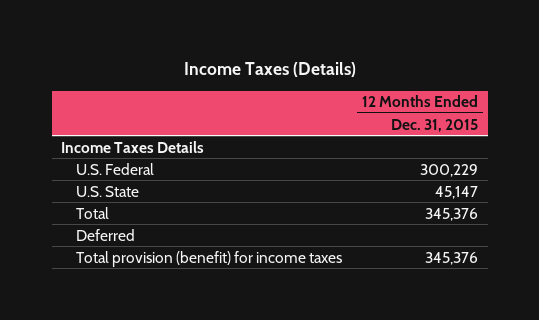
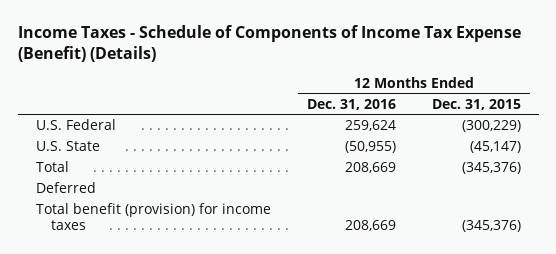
- Income Taxes (Details)
+ Income Taxes - Schedule of Components of Income Tax Expense (Benefit) (Details)
- | 12 Months Ended Dec. 31, 2015
+ | 12 Months Ended Dec. 31, 2016 | 12 Months Ended Dec. 31, 2015
- Income Taxes Details
- U.S. Federal | 300,229
- U.S. State | 45,147
- Total | 345,376
+ U.S. Federal | 259,624 | (300,229)
+ U.S. State | (50,955) | (45,147)
+ Total | 208,669 | (345,376)
- Total provision (benefit) for income taxes | 345,376
+ Total benefit (provision) for income taxes | 208,669 | (345,376)

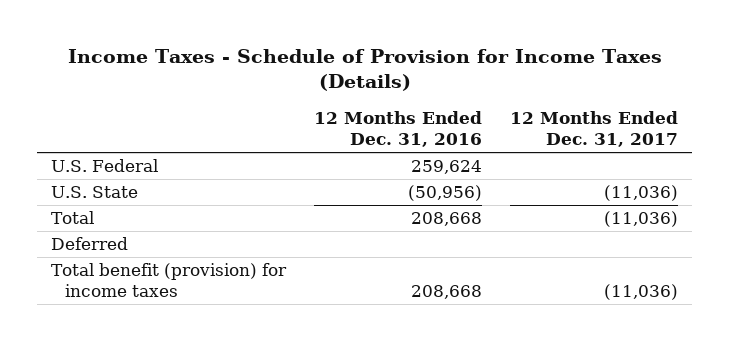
- Income Taxes - Schedule of Components of Income Tax Expense (Benefit) (Details)
+ Income Taxes - Schedule of Provision for Income Taxes (Details)
- | 12 Months Ended Dec. 31, 2016 | 12 Months Ended Dec. 31, 2015
+ | 12 Months Ended Dec. 31, 2016 | 12 Months Ended Dec. 31, 2017
- U.S. State | (50,955) | (45,147)
- Total | 208,669 | (345,376)
+ U.S. State | (50,956) | (11,036)
+ Total | 208,668 | (11,036)
- Total benefit (provision) for income taxes | 208,669 | (345,376)
+ Total benefit (provision) for income taxes | 208,668 | (11,036)

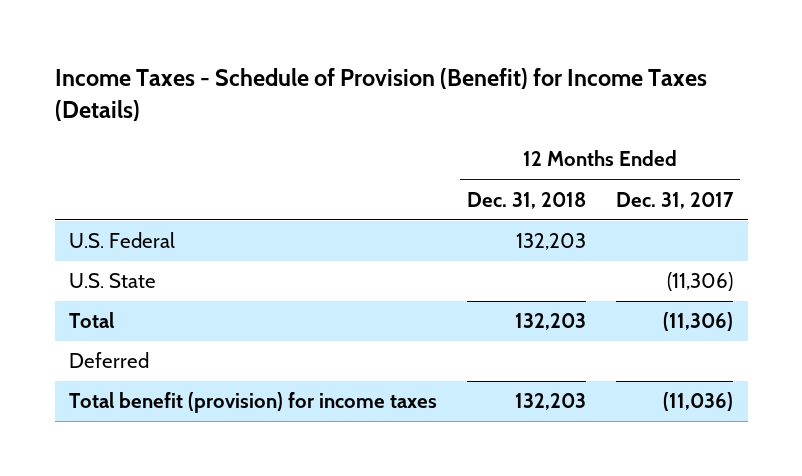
- Income Taxes - Schedule of Provision for Income Taxes (Details)
+ Income Taxes - Schedule of Provision (Benefit) for Income Taxes (Details)
- | 12 Months Ended Dec. 31, 2016 | 12 Months Ended Dec. 31, 2017
+ | 12 Months Ended Dec. 31, 2018 | 12 Months Ended Dec. 31, 2017
- U.S. State | (50,956) | (11,036)
- Total | 208,668 | (11,036)
+ U.S. State | | (11,306)
+ Total | 132,203 | (11,306)

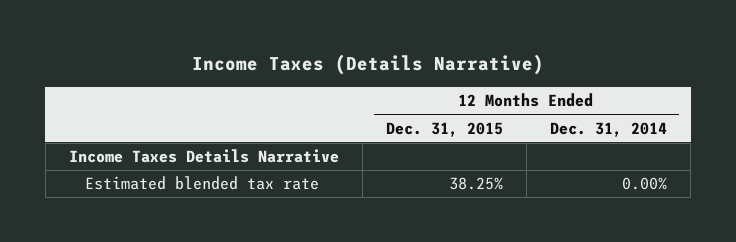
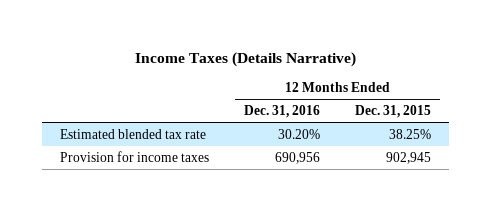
- | 12 Months Ended Dec. 31, 2015 | 12 Months Ended Dec. 31, 2014
+ | 12 Months Ended Dec. 31, 2016 | 12 Months Ended Dec. 31, 2015
- Income Taxes Details Narrative
+ Provision for income taxes | 690,956 | 902,945

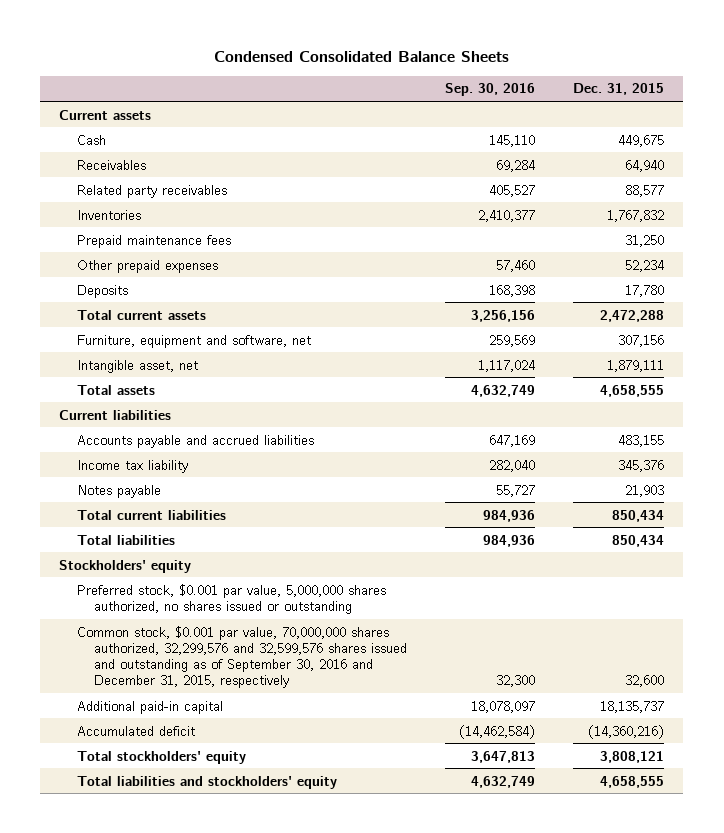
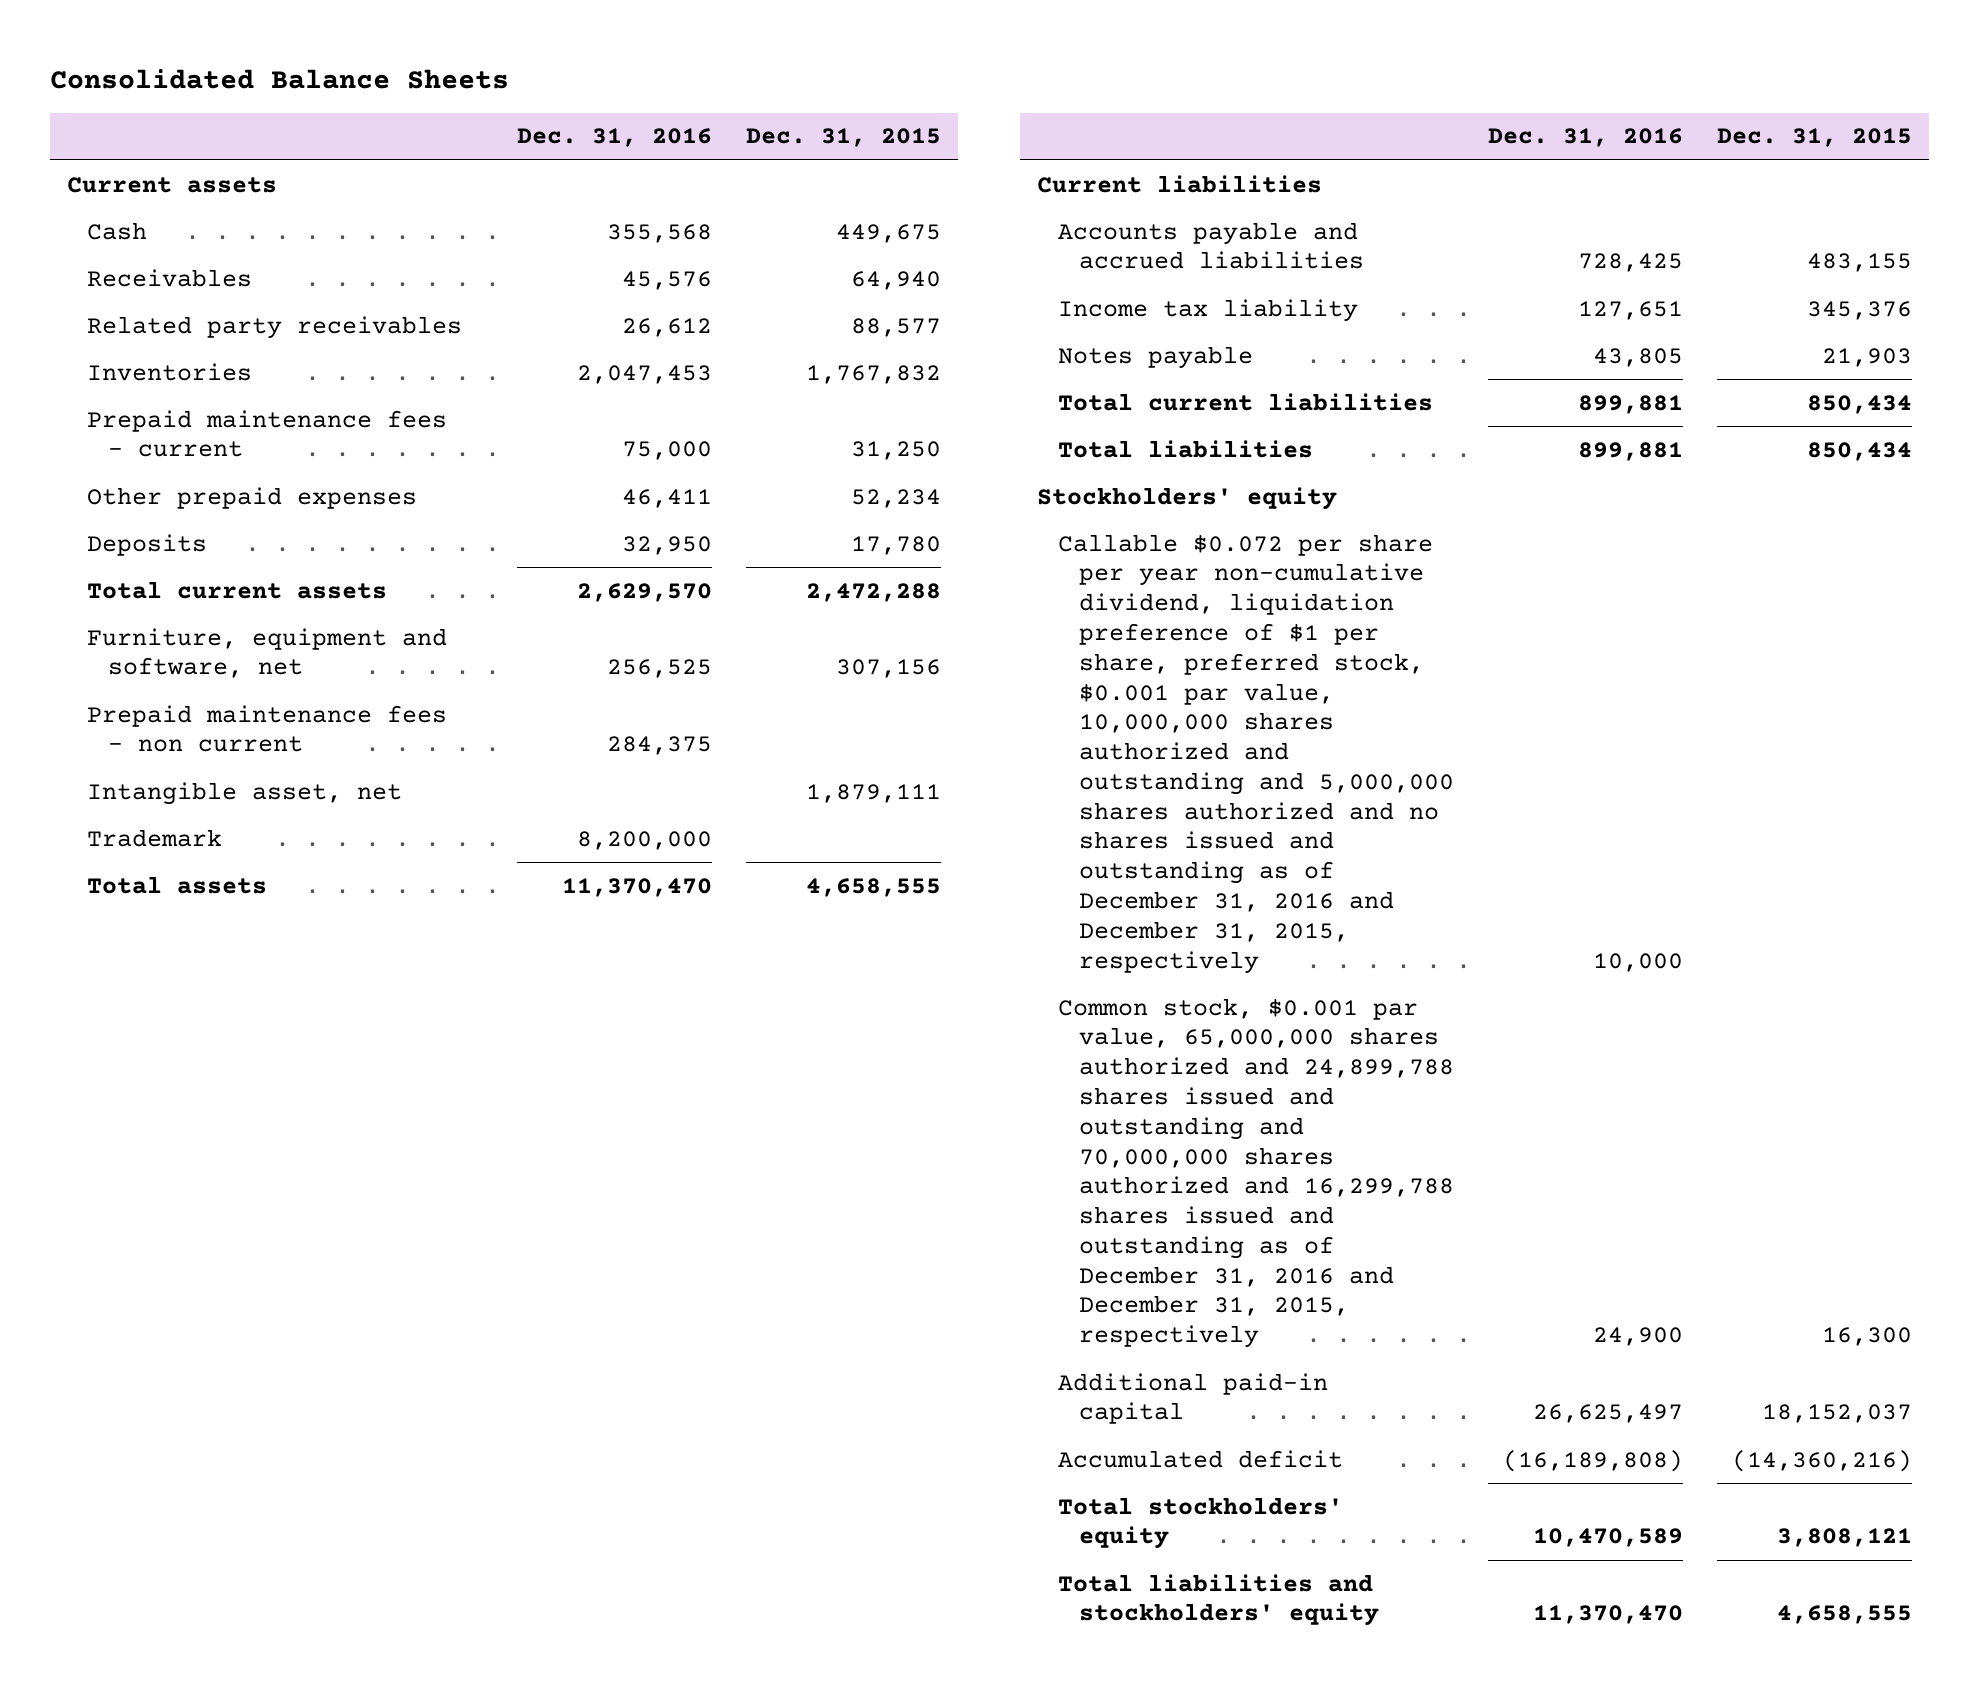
- Condensed Consolidated Balance Sheets
+ Consolidated Balance Sheets
- | Sep. 30, 2016 | Dec. 31, 2015
+ | Dec. 31, 2016 | Dec. 31, 2015
- Prepaid maintenance fees | | 31,250
+ Prepaid maintenance fees - current | 75,000 | 31,250
+ Prepaid maintenance fees - non current | 284,375 |
+ Trademark | 8,200,000 |
- Preferred stock, $0.001 par value, 5,000,000 shares authorized, no shares issued or outstanding
- Common stock, $0.001 par value, 70,000,000 shares authorized, 32,299,576 and 32,599,576 shares issued and outstanding as of September 30, 2016 and December 31, 2015, respectively | 32,300 | 32,600
- Additional paid-in capital | 18,078,097 | 18,135,737
+ Callable $0.072 per share per year non-cumulative dividend, liquidation preference of $1 per share, preferred stock, $0.001 par value, 10,000,000 shares authorized and outstanding and 5,000,000 shares authorized and no shares issued and outstanding as of December 31, 2016 and December 31, 2015, respectively | 10,000 |
+ Common stock, $0.001 par value, 65,000,000 shares authorized and 24,899,788 shares issued and outstanding and 70,000,000 shares authorized and 16,299,788 shares issued and outstanding as of December 31, 2016 and December 31, 2015, respectively | 24,900 | 16,300
+ Additional paid-in capital | 26,625,497 | 18,152,037

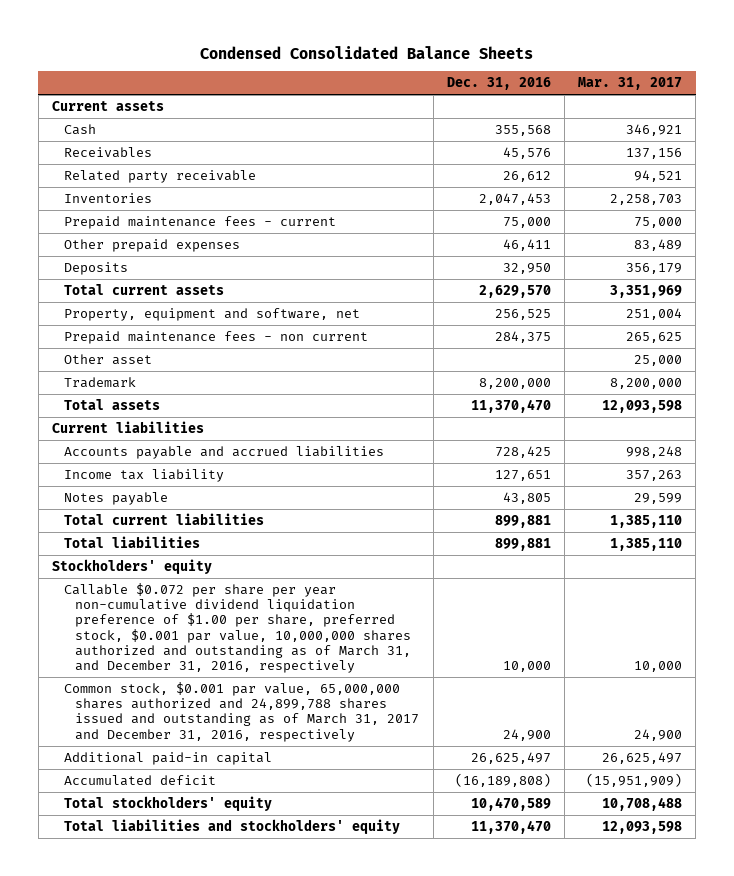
- Consolidated Balance Sheets
+ Condensed Consolidated Balance Sheets
- | Dec. 31, 2016 | Dec. 31, 2015
+ | Dec. 31, 2016 | Mar. 31, 2017
- Related party receivables | 26,612 | 88,577
+ Related party receivable | 26,612 | 94,521
- Furniture, equipment and software, net | 256,525 | 307,156
+ Property, equipment and software, net | 256,525 | 251,004
- Intangible asset, net | | 1,879,111
+ Other asset | | 25,000
- Callable $0.072 per share per year non-cumulative dividend, liquidation preference of $1 per share, preferred stock, $0.001 par value, 10,000,000 shares authorized and outstanding and 5,000,000 shares authorized and no shares issued and outstanding as of December 31, 2016 and December 31, 2015, respectively | 10,000 |
- Common stock, $0.001 par value, 65,000,000 shares authorized and 24,899,788 shares issued and outstanding and 70,000,000 shares authorized and 16,299,788 shares issued and outstanding as of December 31, 2016 and December 31, 2015, respectively | 24,900 | 16,300
+ Callable $0.072 per share per year non-cumulative dividend liquidation preference of $1.00 per share, preferred stock, $0.001 par value, 10,000,000 shares authorized and outstanding as of March 31, and December 31, 2016, respectively | 10,000 | 10,000
+ Common stock, $0.001 par value, 65,000,000 shares authorized and 24,899,788 shares issued and outstanding as of March 31, 2017 and December 31, 2016, respectively | 24,900 | 24,900

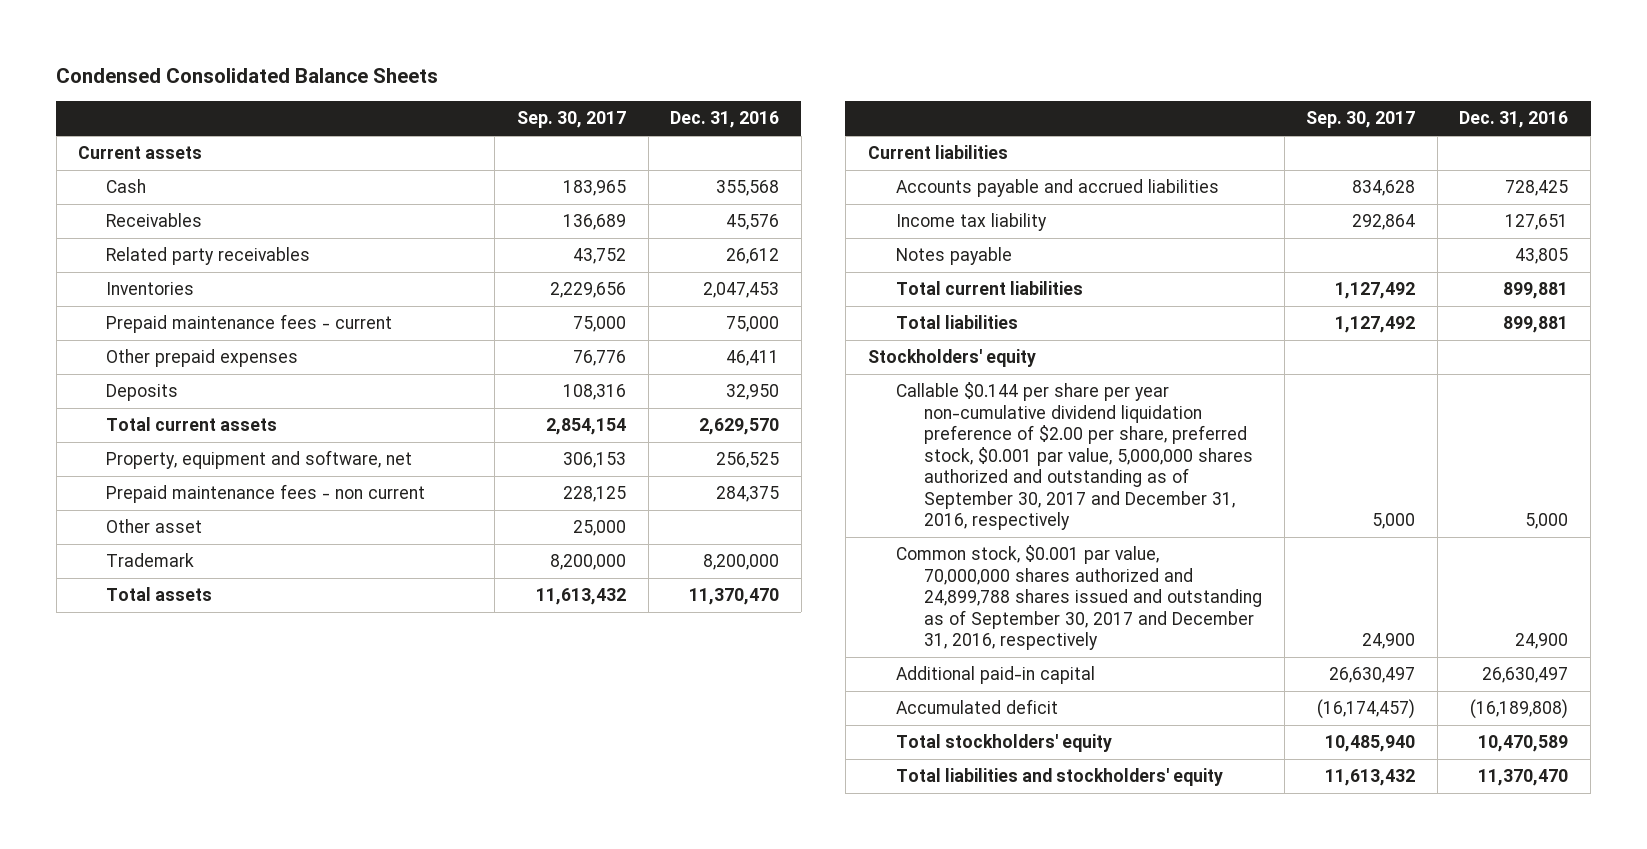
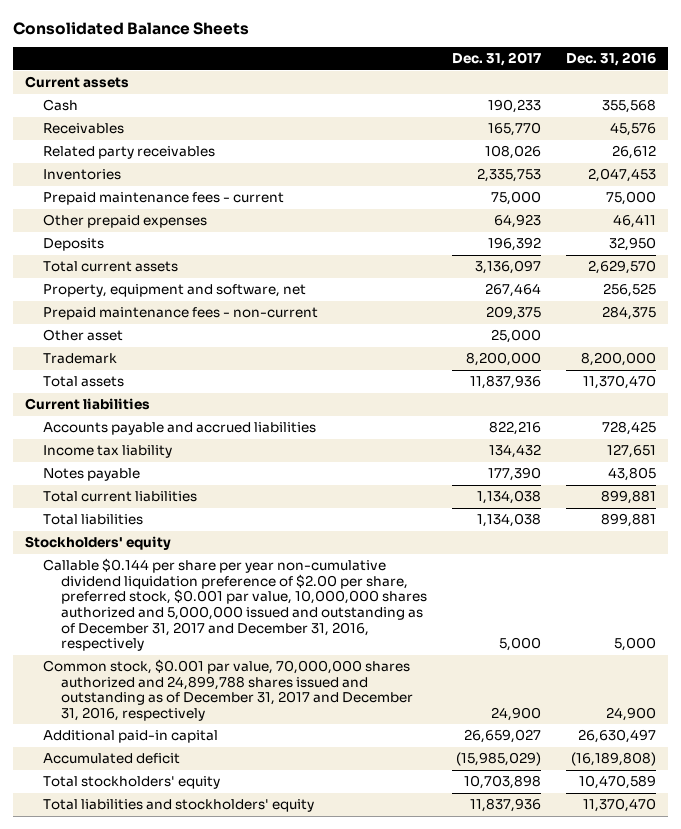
- Condensed Consolidated Balance Sheets
+ Consolidated Balance Sheets
- | Sep. 30, 2017 | Dec. 31, 2016
+ | Dec. 31, 2017 | Dec. 31, 2016
- Prepaid maintenance fees - non current | 228,125 | 284,375
+ Prepaid maintenance fees - non-current | 209,375 | 284,375
- Callable $0.144 per share per year non-cumulative dividend liquidation preference of $2.00 per share, preferred stock, $0.001 par value, 5,000,000 shares authorized and outstanding as of September 30, 2017 and December 31, 2016, respectively | 5,000 | 5,000
- Common stock, $0.001 par value, 70,000,000 shares authorized and 24,899,788 shares issued and outstanding as of September 30, 2017 and December 31, 2016, respectively | 24,900 | 24,900
+ Callable $0.144 per share per year non-cumulative dividend liquidation preference of $2.00 per share, preferred stock, $0.001 par value, 10,000,000 shares authorized and 5,000,000 issued and outstanding as of December 31, 2017 and December 31, 2016, respectively | 5,000 | 5,000
+ Common stock, $0.001 par value, 70,000,000 shares authorized and 24,899,788 shares issued and outstanding as of December 31, 2017 and December 31, 2016, respectively | 24,900 | 24,900

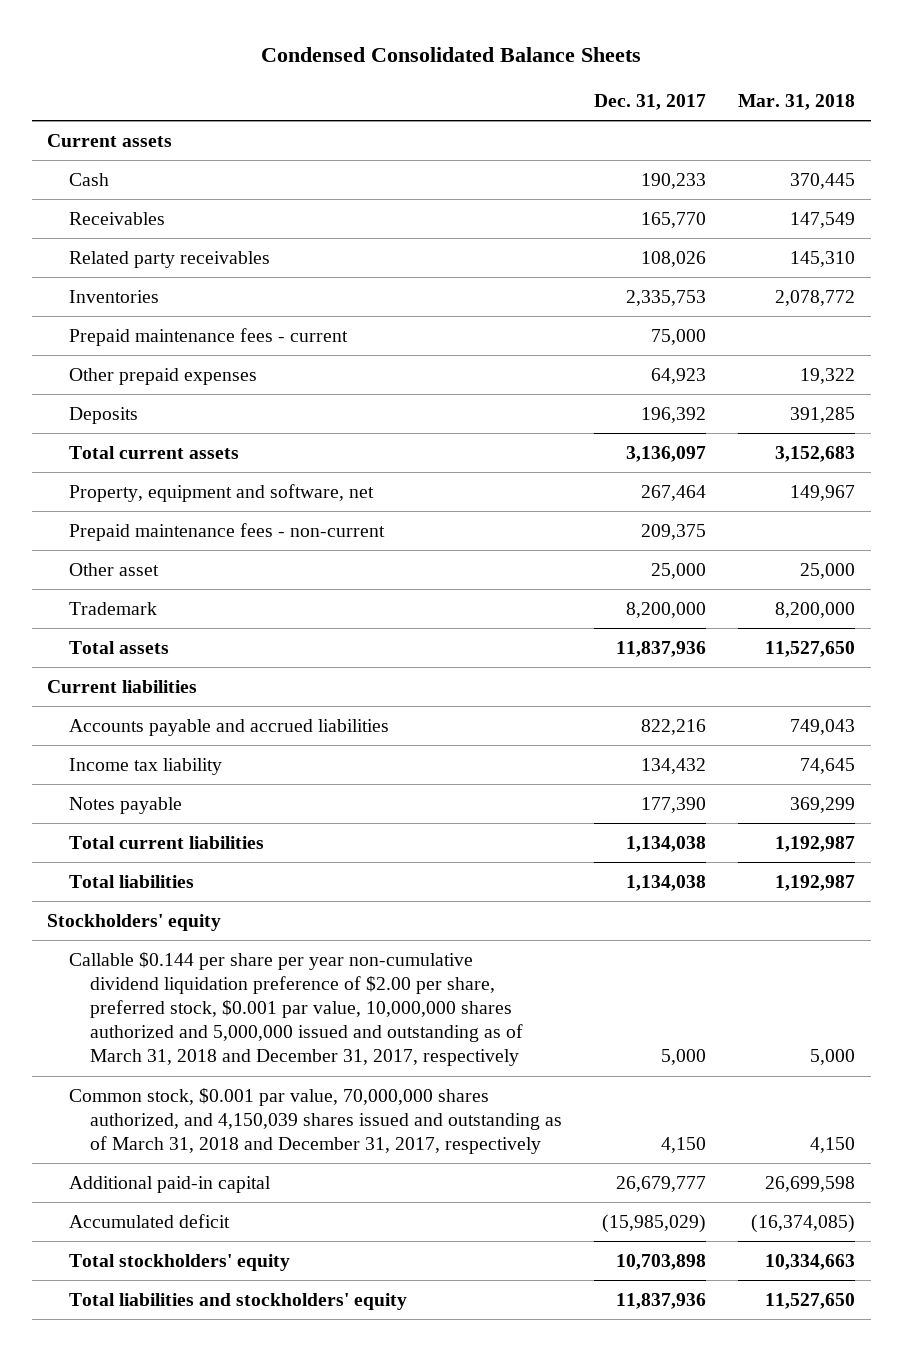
- Consolidated Balance Sheets
+ Condensed Consolidated Balance Sheets
- | Dec. 31, 2017 | Dec. 31, 2016
+ | Dec. 31, 2017 | Mar. 31, 2018
- Callable $0.144 per share per year non-cumulative dividend liquidation preference of $2.00 per share, preferred stock, $0.001 par value, 10,000,000 shares authorized and 5,000,000 issued and outstanding as of December 31, 2017 and December 31, 2016, respectively | 5,000 | 5,000
- Common stock, $0.001 par value, 70,000,000 shares authorized and 24,899,788 shares issued and outstanding as of December 31, 2017 and December 31, 2016, respectively | 24,900 | 24,900
- Additional paid-in capital | 26,659,027 | 26,630,497
+ Callable $0.144 per share per year non-cumulative dividend liquidation preference of $2.00 per share, preferred stock, $0.001 par value, 10,000,000 shares authorized and 5,000,000 issued and outstanding as of March 31, 2018 and December 31, 2017, respectively | 5,000 | 5,000
+ Common stock, $0.001 par value, 70,000,000 shares authorized, and 4,150,039 shares issued and outstanding as of March 31, 2018 and December 31, 2017, respectively | 4,150 | 4,150
+ Additional paid-in capital | 26,679,777 | 26,699,598

